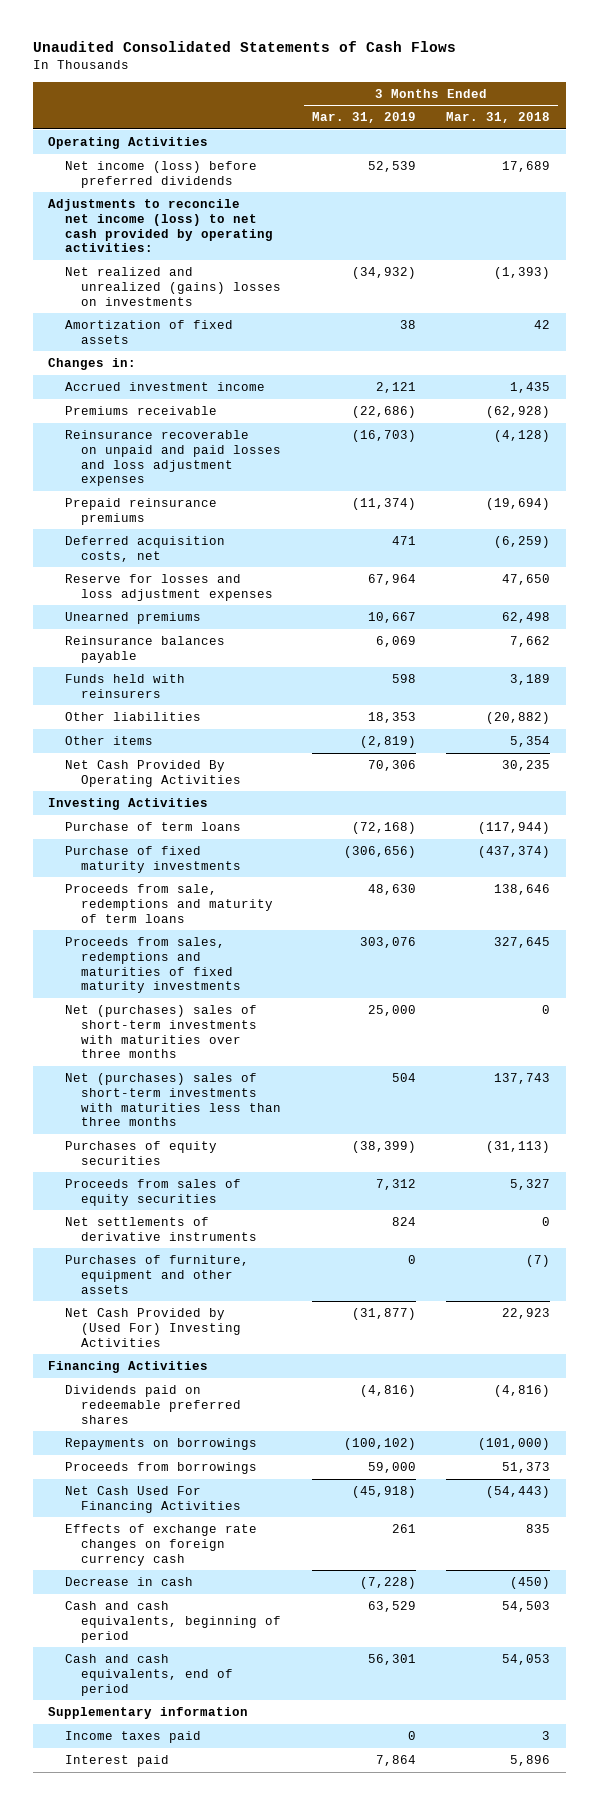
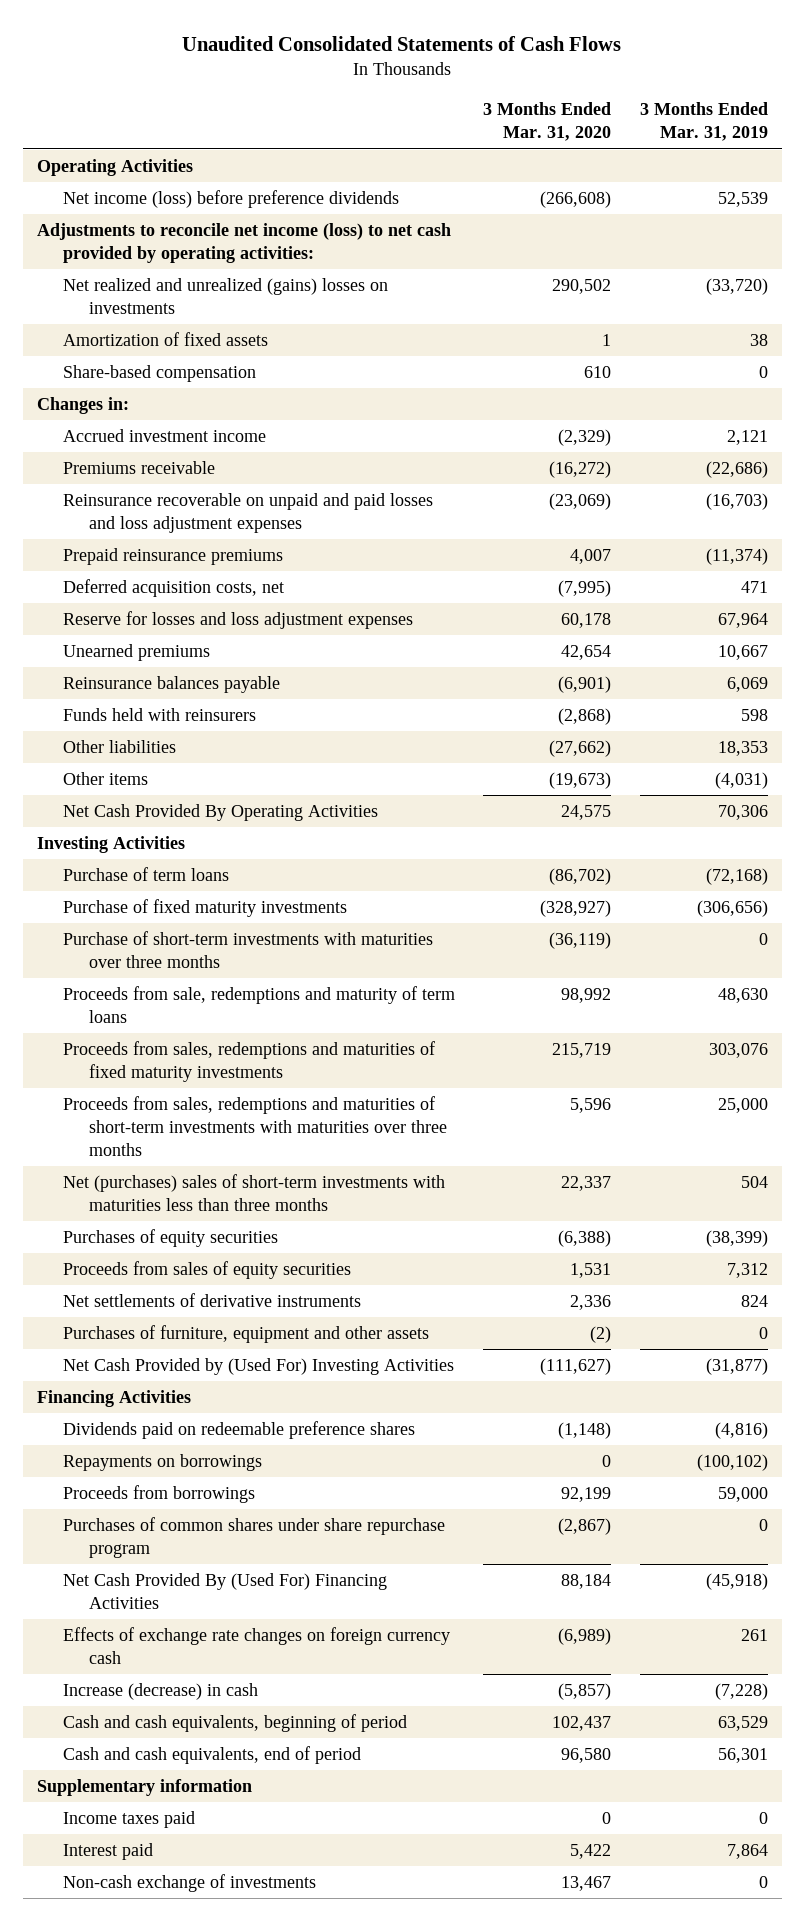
- | 3 Months Ended Mar. 31, 2019 | 3 Months Ended Mar. 31, 2018
+ | 3 Months Ended Mar. 31, 2020 | 3 Months Ended Mar. 31, 2019
- Net income (loss) before preferred dividends | 52,539 | 17,689
+ Net income (loss) before preference dividends | (266,608) | 52,539
- Net realized and unrealized (gains) losses on investments | (34,932) | (1,393)
+ Net realized and unrealized (gains) losses on investments | 290,502 | (33,720)
+ Share-based compensation | 610 | 0
- Other items | (2,819) | 5,354
+ Other items | (19,673) | (4,031)
+ Purchase of short-term investments with maturities over three months | (36,119) | 0
- Net (purchases) sales of short-term investments with maturities over three months | 25,000 | 0
+ Proceeds from sales, redemptions and maturities of short-term investments with maturities over three months | 5,596 | 25,000
- Dividends paid on redeemable preferred shares | (4,816) | (4,816)
+ Dividends paid on redeemable preference shares | (1,148) | (4,816)
- Net Cash Used For Financing Activities | (45,918) | (54,443)
+ Purchases of common shares under share repurchase program | (2,867) | 0
+ Net Cash Provided By (Used For) Financing Activities | 88,184 | (45,918)
- Decrease in cash | (7,228) | (450)
+ Increase (decrease) in cash | (5,857) | (7,228)
+ Non-cash exchange of investments | 13,467 | 0

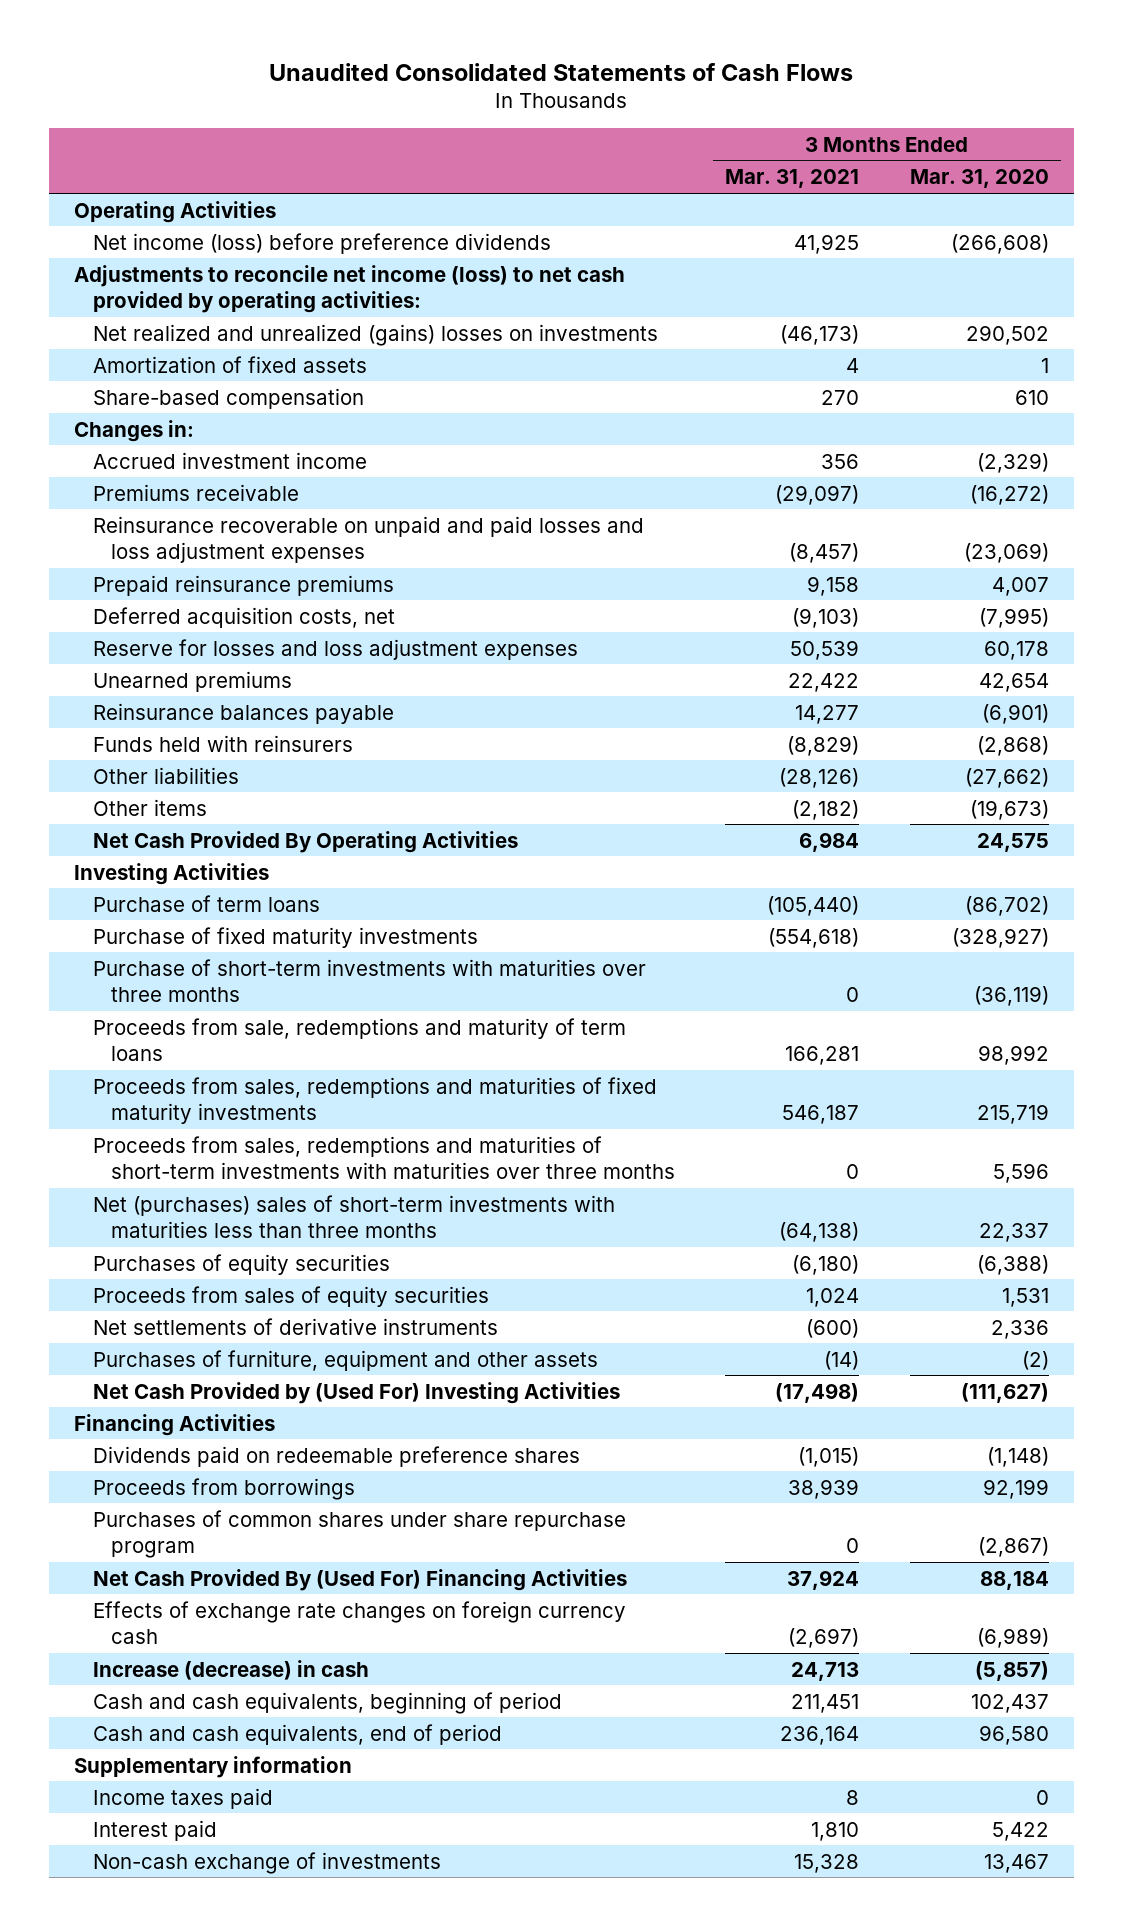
- | 3 Months Ended Mar. 31, 2020 | 3 Months Ended Mar. 31, 2019
+ | 3 Months Ended Mar. 31, 2021 | 3 Months Ended Mar. 31, 2020
- Repayments on borrowings | 0 | (100,102)

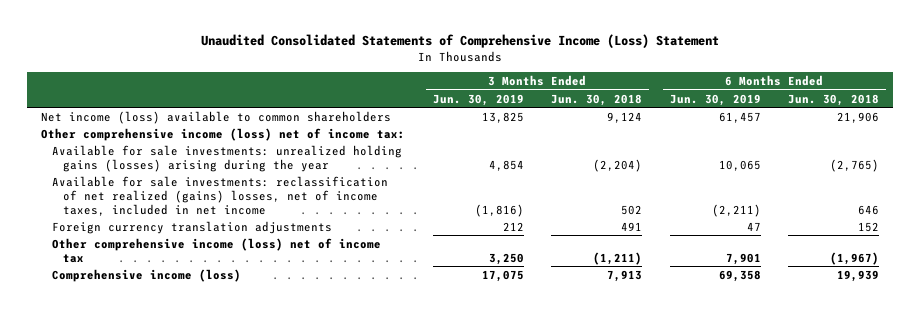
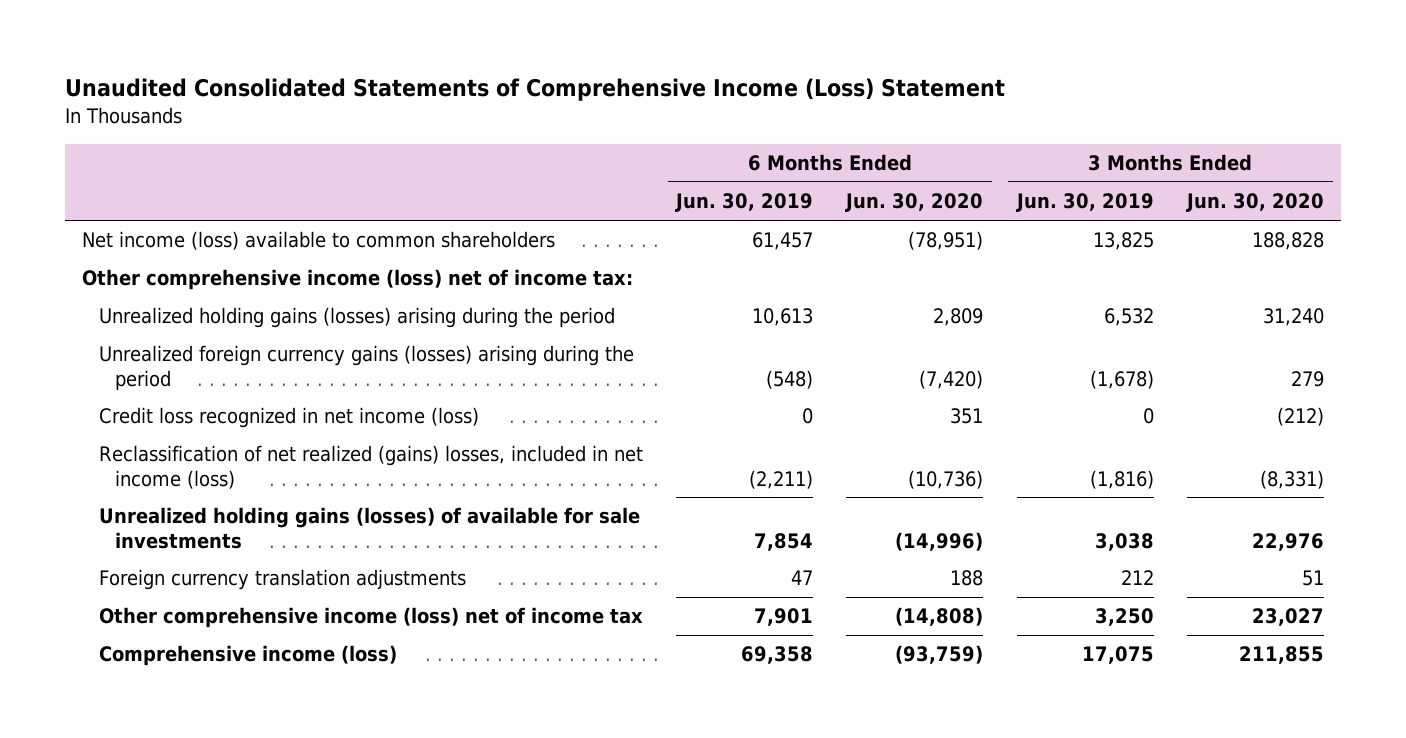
- | 3 Months Ended Jun. 30, 2019 | 3 Months Ended Jun. 30, 2018 | 6 Months Ended Jun. 30, 2019 | 6 Months Ended Jun. 30, 2018
+ | 6 Months Ended Jun. 30, 2019 | 6 Months Ended Jun. 30, 2020 | 3 Months Ended Jun. 30, 2019 | 3 Months Ended Jun. 30, 2020
- Available for sale investments: unrealized holding gains (losses) arising during the year | 4,854 | (2,204) | 10,065 | (2,765)
- Available for sale investments: reclassification of net realized (gains) losses, net of income taxes, included in net income | (1,816) | 502 | (2,211) | 646
+ Unrealized holding gains (losses) arising during the period | 10,613 | 2,809 | 6,532 | 31,240
+ Unrealized foreign currency gains (losses) arising during the period | (548) | (7,420) | (1,678) | 279
+ Credit loss recognized in net income (loss) | 0 | 351 | 0 | (212)
+ Reclassification of net realized (gains) losses, included in net income (loss) | (2,211) | (10,736) | (1,816) | (8,331)
+ Unrealized holding gains (losses) of available for sale investments | 7,854 | (14,996) | 3,038 | 22,976

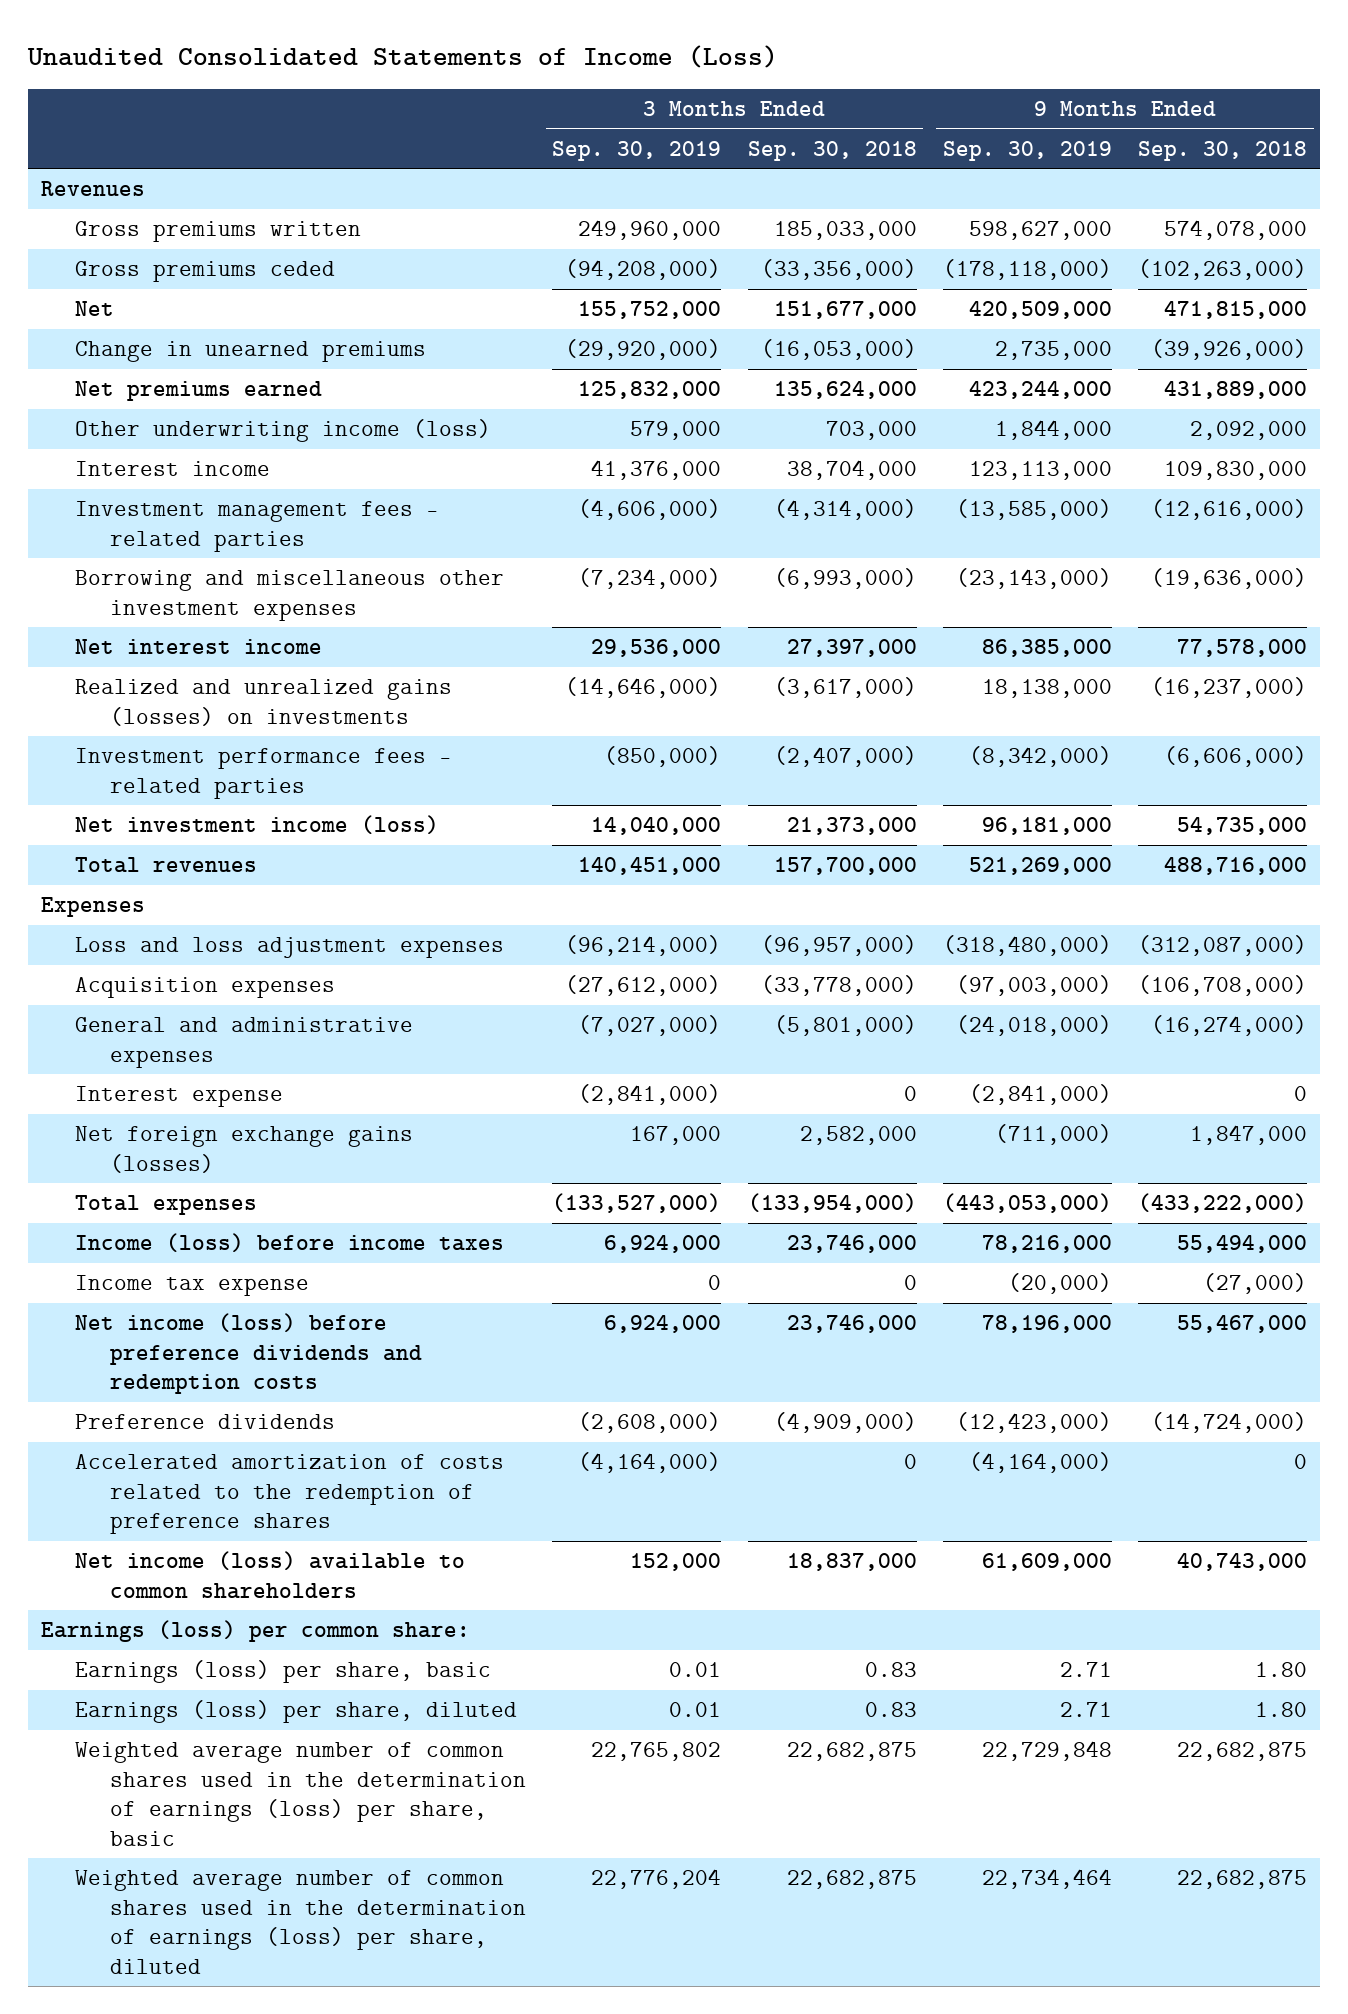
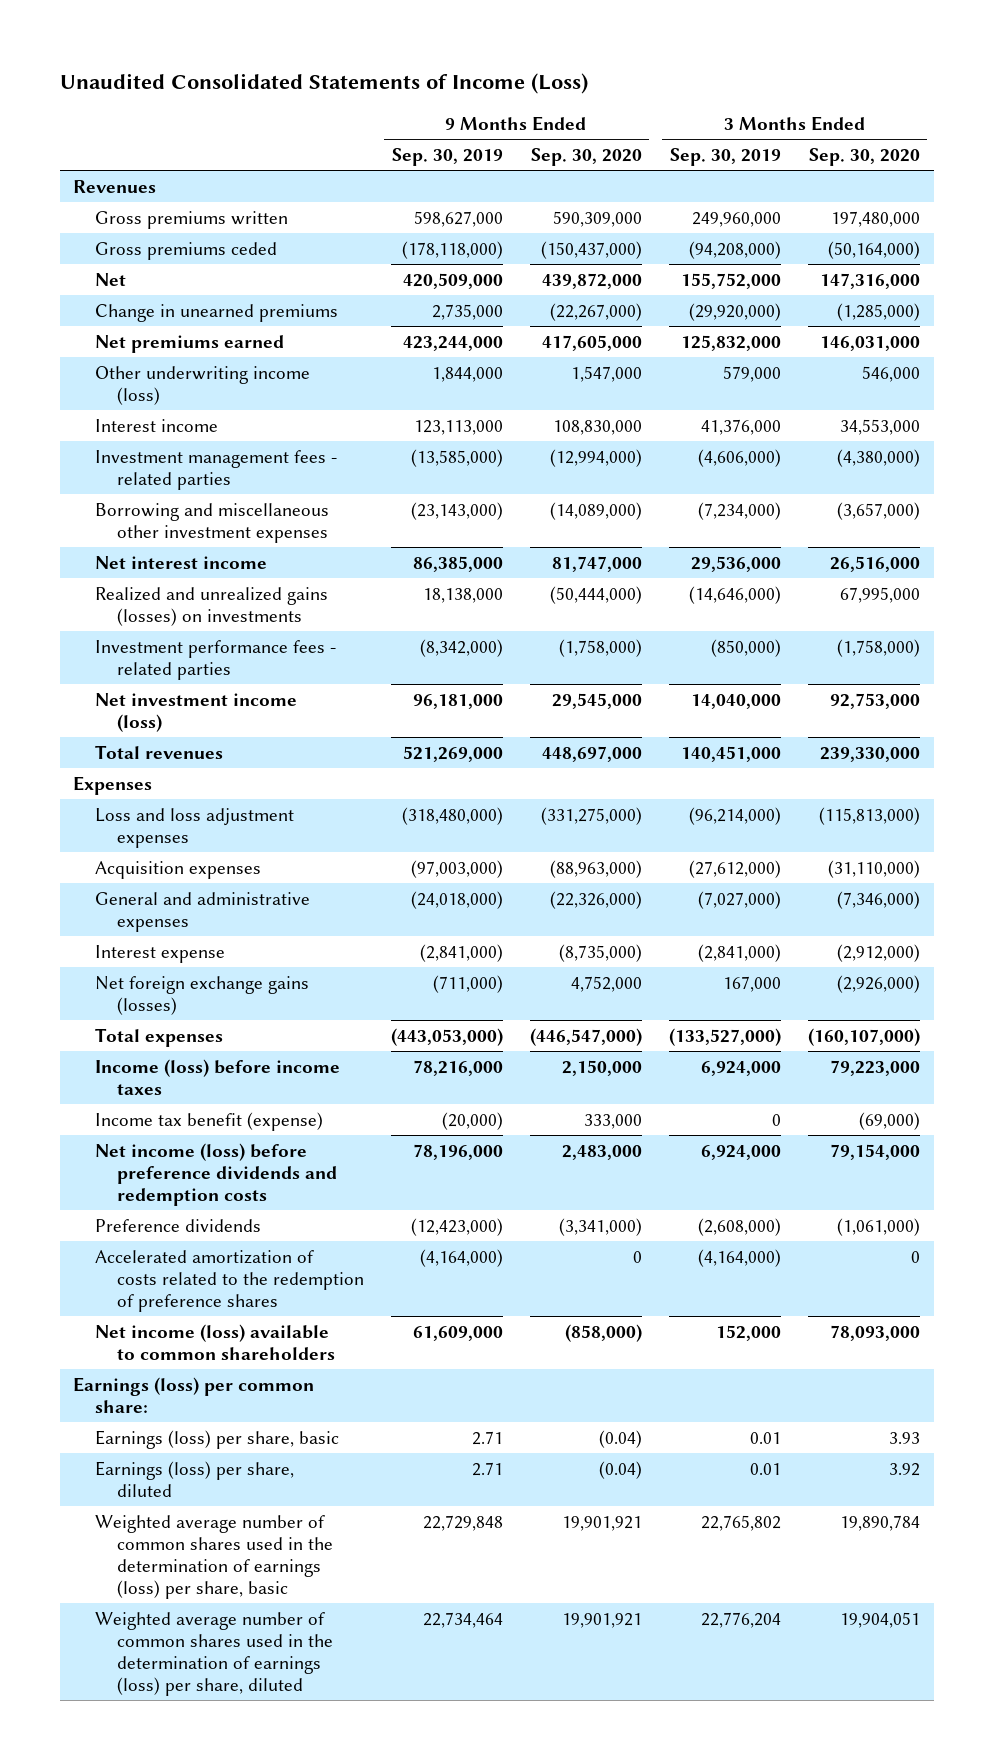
- | 3 Months Ended Sep. 30, 2019 | 3 Months Ended Sep. 30, 2018 | 9 Months Ended Sep. 30, 2019 | 9 Months Ended Sep. 30, 2018
+ | 9 Months Ended Sep. 30, 2019 | 9 Months Ended Sep. 30, 2020 | 3 Months Ended Sep. 30, 2019 | 3 Months Ended Sep. 30, 2020
- Income tax expense | 0 | 0 | (20,000) | (27,000)
+ Income tax benefit (expense) | (20,000) | 333,000 | 0 | (69,000)

